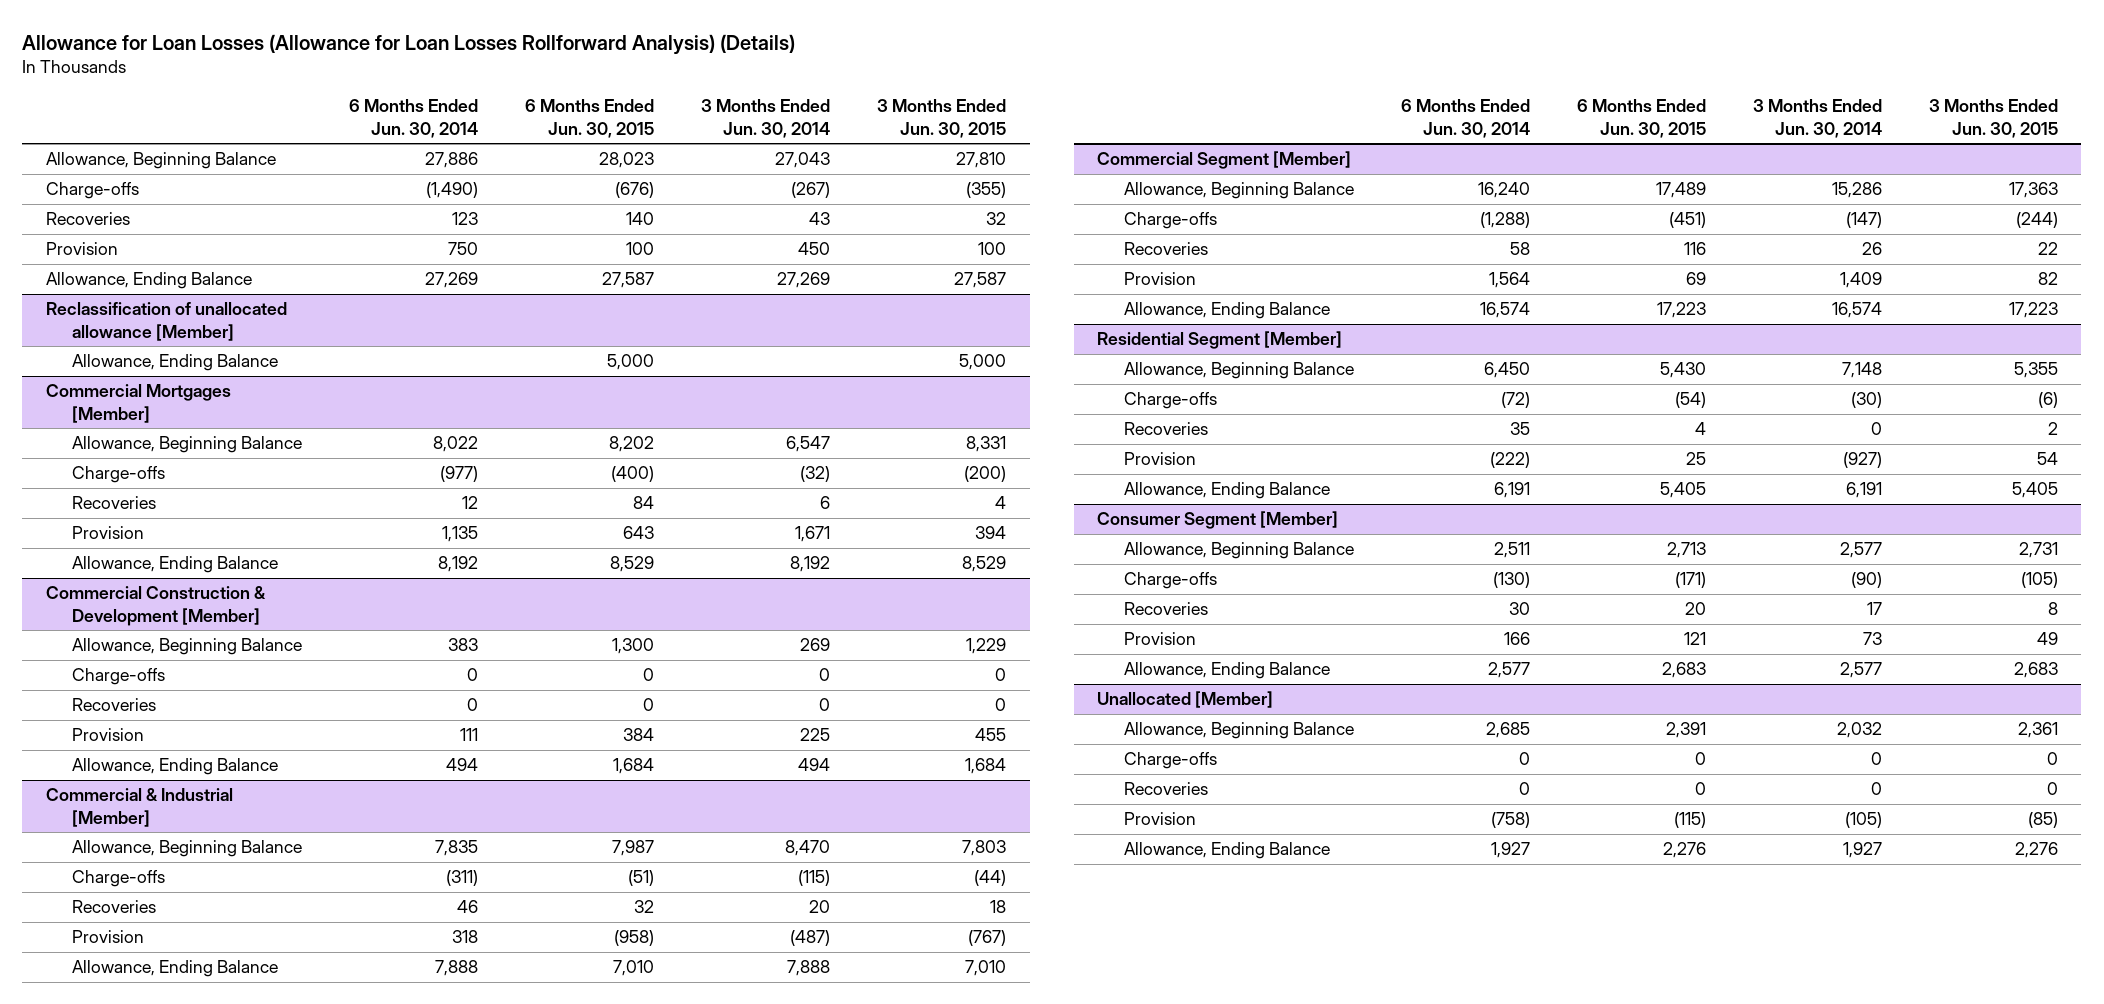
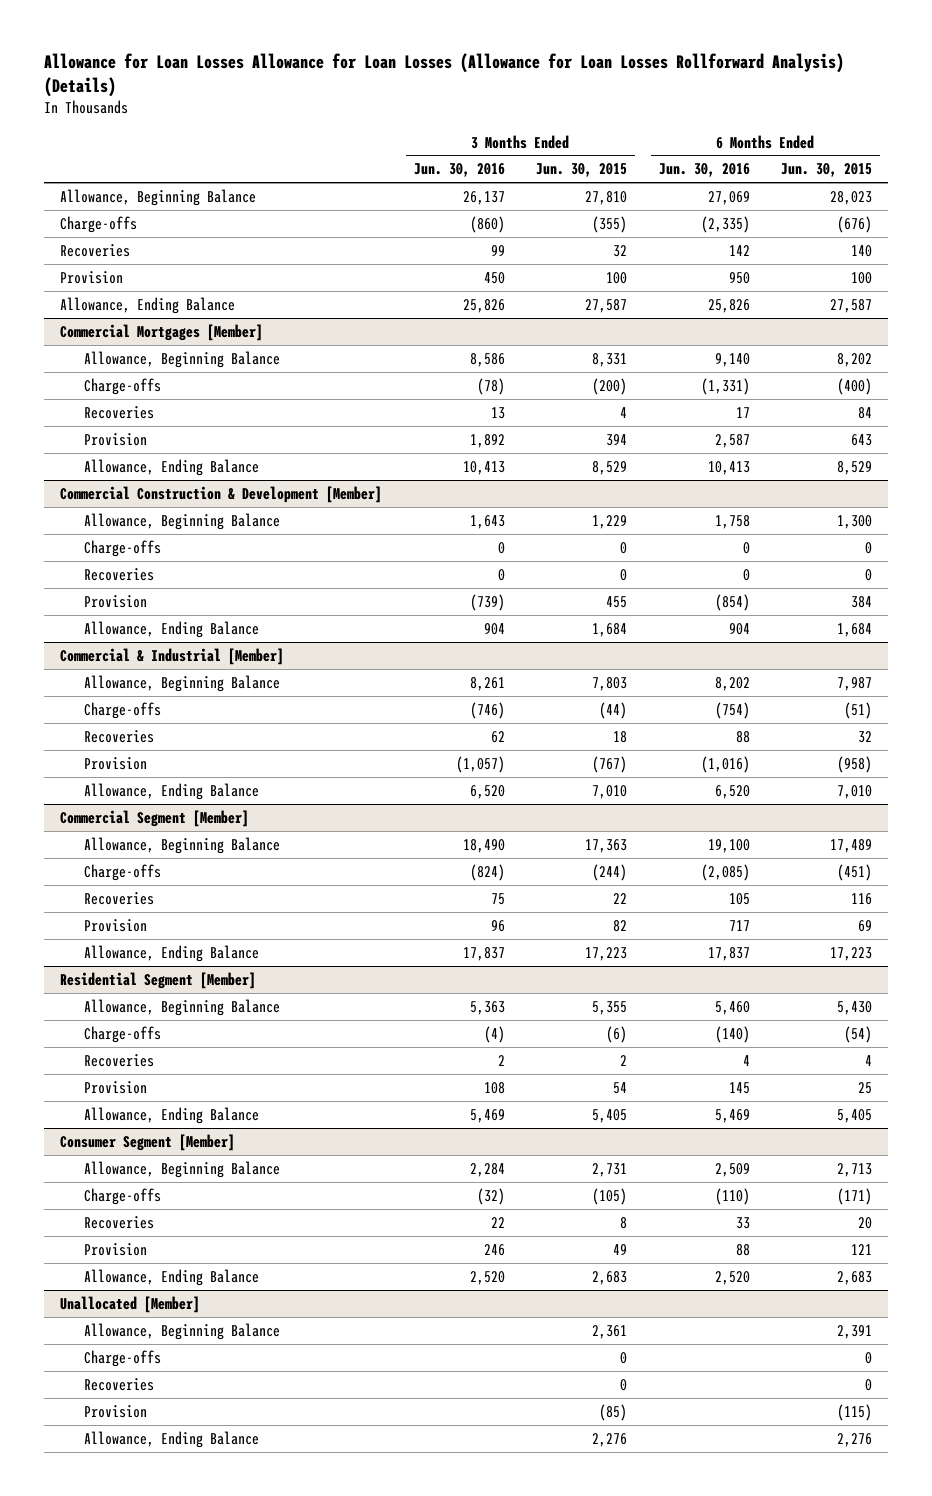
- Allowance for Loan Losses (Allowance for Loan Losses Rollforward Analysis) (Details)
+ Allowance for Loan Losses Allowance for Loan Losses (Allowance for Loan Losses Rollforward Analysis) (Details)
- | 6 Months Ended Jun. 30, 2014 | 6 Months Ended Jun. 30, 2015 | 3 Months Ended Jun. 30, 2014 | 3 Months Ended Jun. 30, 2015
+ | 3 Months Ended Jun. 30, 2016 | 3 Months Ended Jun. 30, 2015 | 6 Months Ended Jun. 30, 2016 | 6 Months Ended Jun. 30, 2015
- Reclassification of unallocated allowance [Member]
- Allowance, Ending Balance | | 5,000 | | 5,000

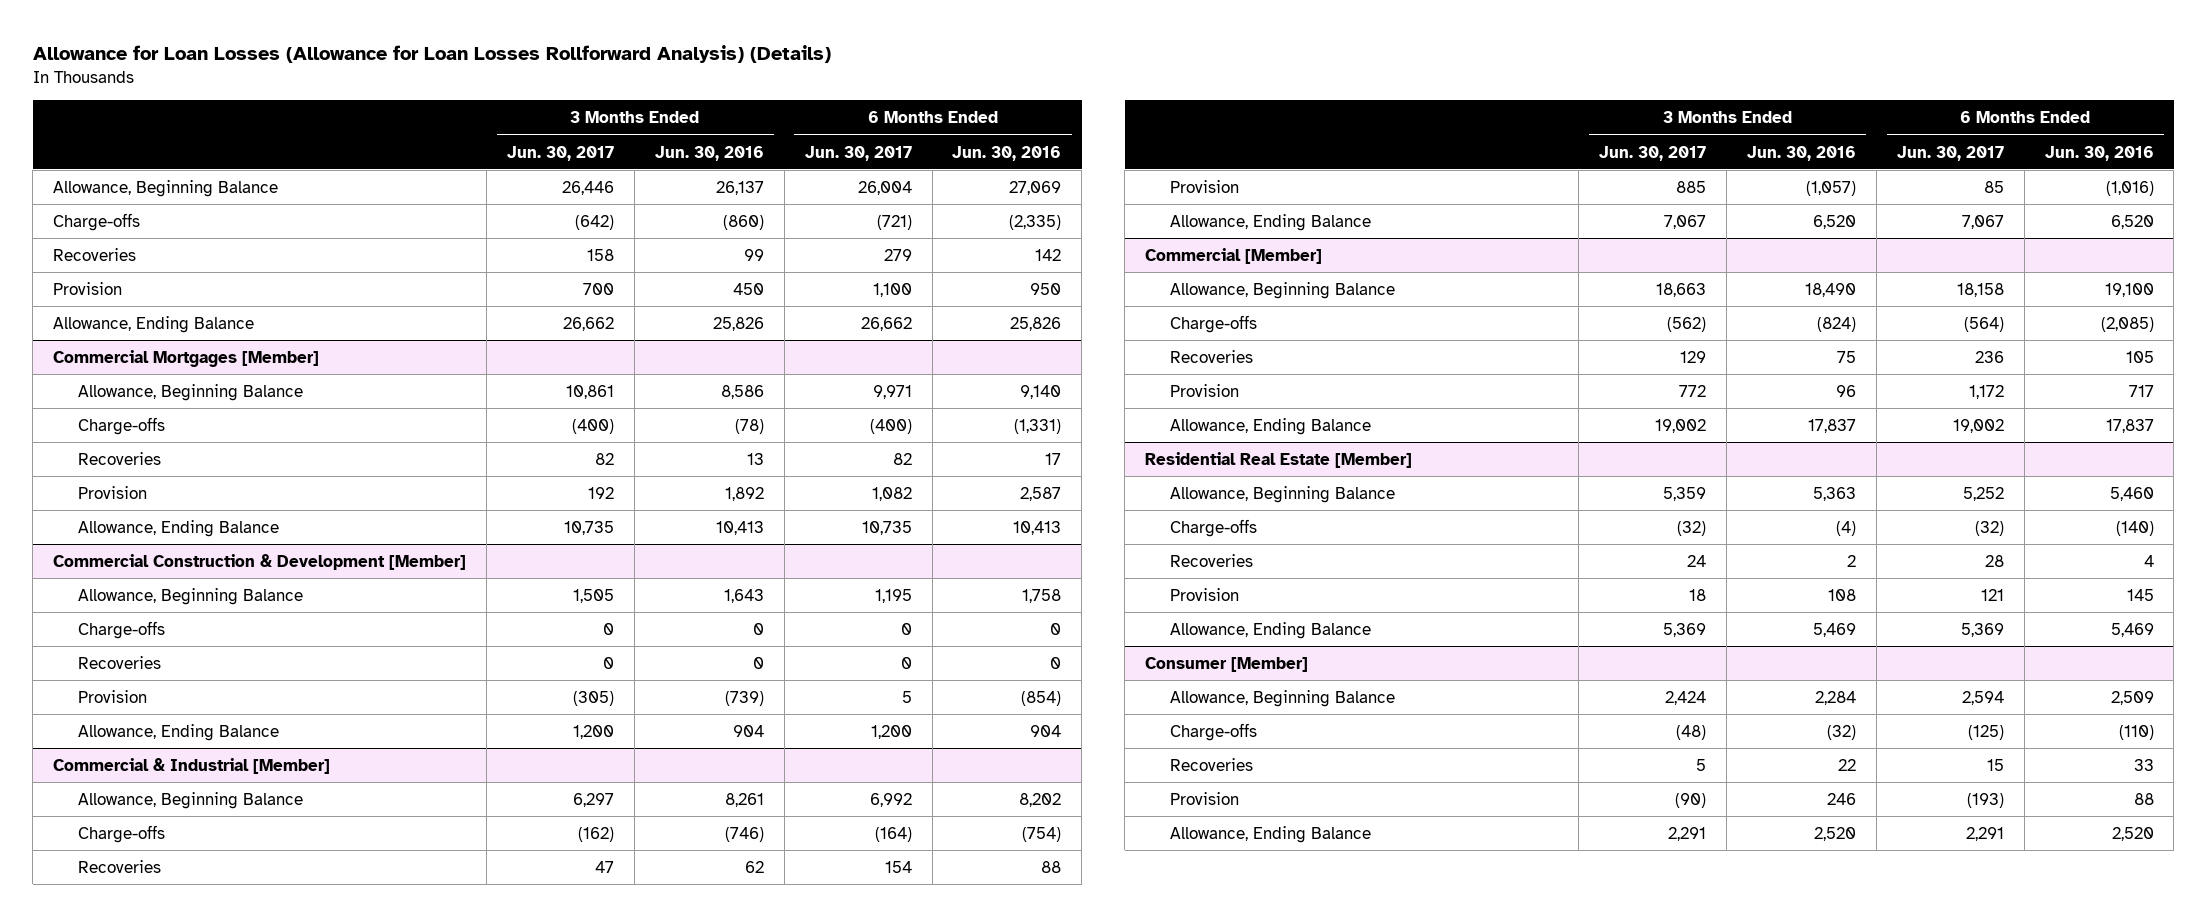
- Allowance for Loan Losses Allowance for Loan Losses (Allowance for Loan Losses Rollforward Analysis) (Details)
+ Allowance for Loan Losses (Allowance for Loan Losses Rollforward Analysis) (Details)
- | 3 Months Ended Jun. 30, 2016 | 3 Months Ended Jun. 30, 2015 | 6 Months Ended Jun. 30, 2016 | 6 Months Ended Jun. 30, 2015
+ | 3 Months Ended Jun. 30, 2017 | 3 Months Ended Jun. 30, 2016 | 6 Months Ended Jun. 30, 2017 | 6 Months Ended Jun. 30, 2016
- Commercial Segment [Member]
+ Commercial [Member]
- Residential Segment [Member]
+ Residential Real Estate [Member]
- Consumer Segment [Member]
+ Consumer [Member]
- Unallocated [Member]
- Allowance, Beginning Balance | | 2,361 | | 2,391
- Charge-offs | | 0 | | 0
- Recoveries | | 0 | | 0
- Provision | | (85) | | (115)
- Allowance, Ending Balance | | 2,276 | | 2,276

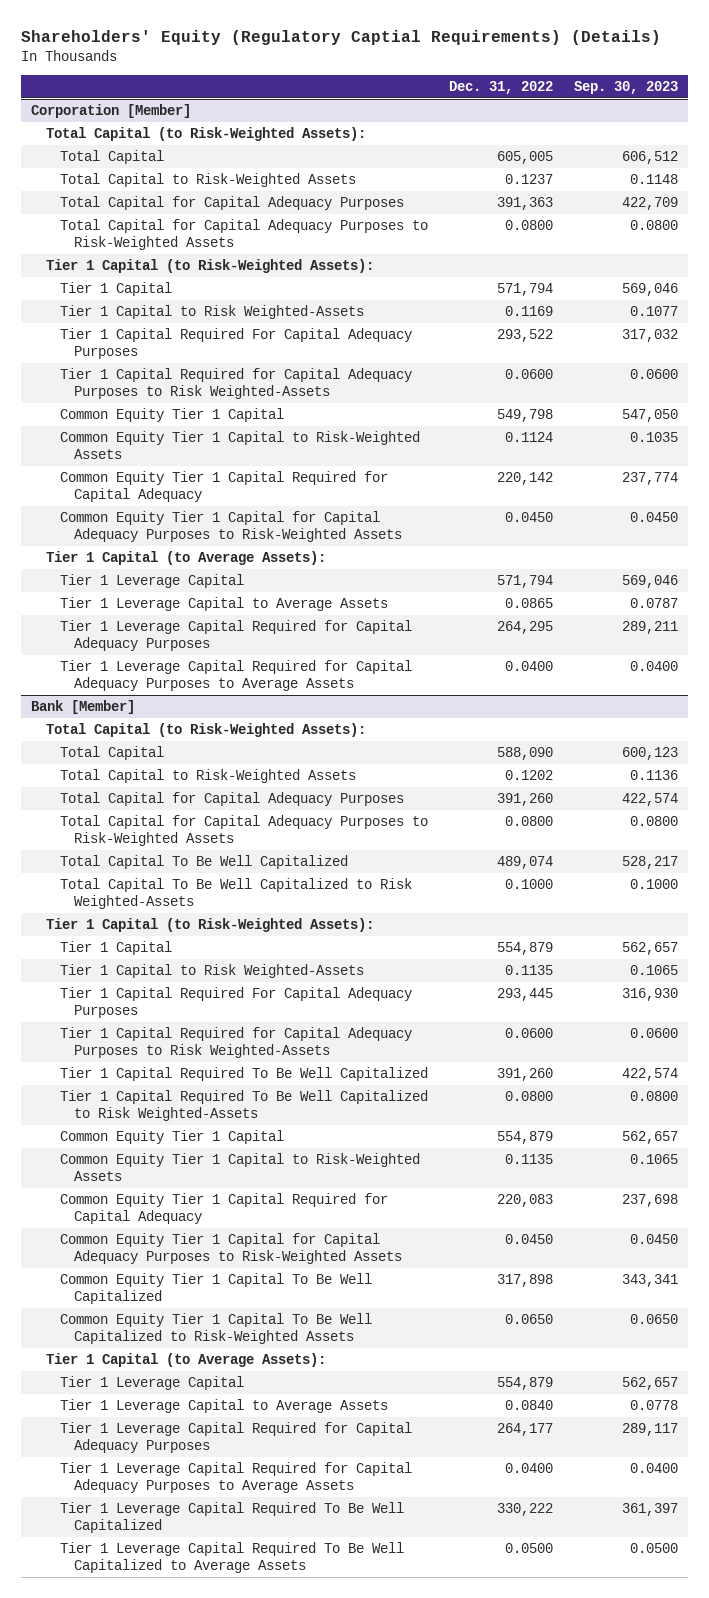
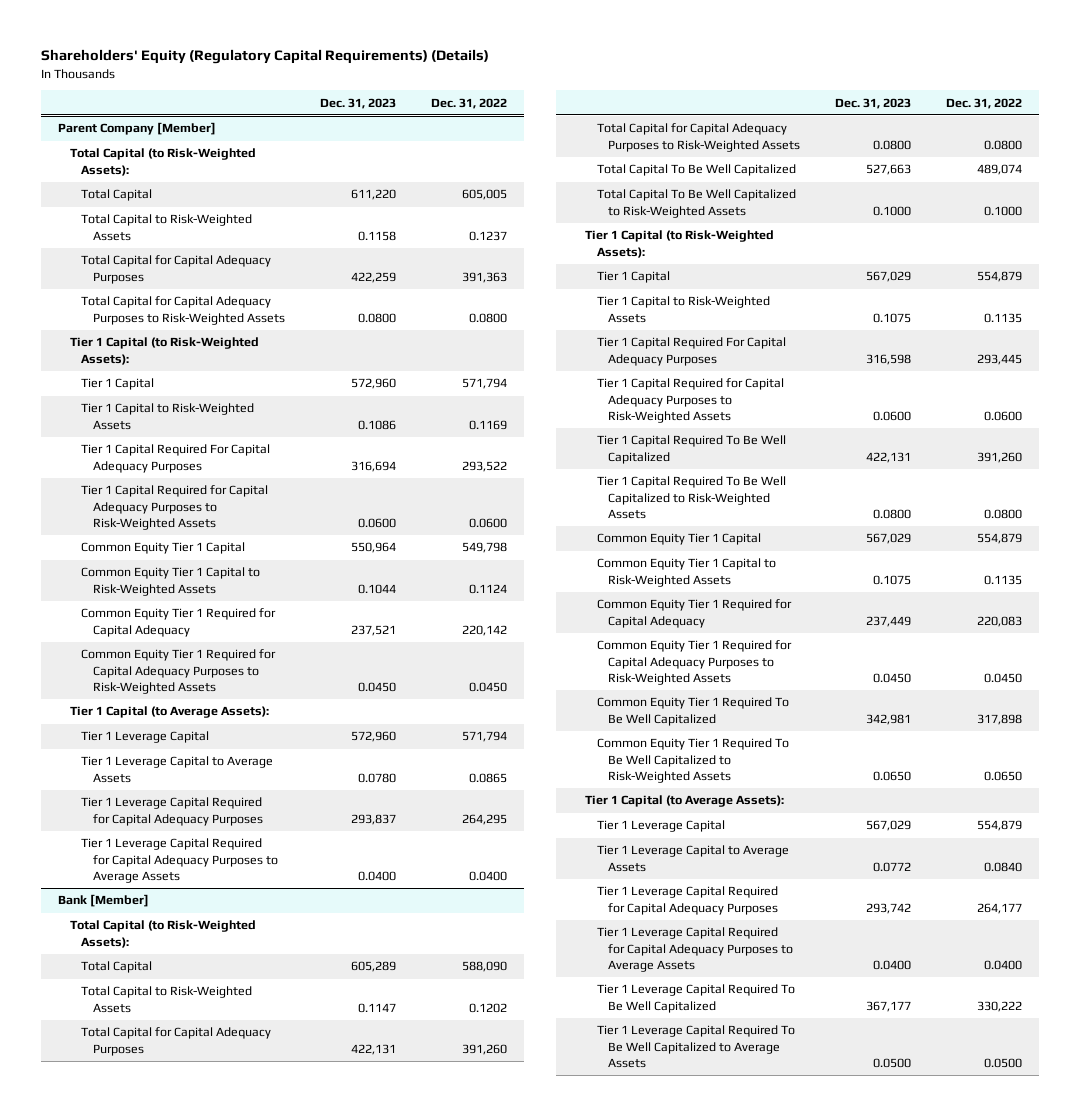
- Shareholders' Equity (Regulatory Captial Requirements) (Details)
+ Shareholders' Equity (Regulatory Capital Requirements) (Details)
- | Dec. 31, 2022 | Sep. 30, 2023
+ | Dec. 31, 2023 | Dec. 31, 2022
- Corporation [Member]
+ Parent Company [Member]
- Tier 1 Capital to Risk Weighted-Assets | 0.1169 | 0.1077
+ Tier 1 Capital to Risk-Weighted Assets | 0.1086 | 0.1169
- Tier 1 Capital Required for Capital Adequacy Purposes to Risk Weighted-Assets | 0.0600 | 0.0600
+ Tier 1 Capital Required for Capital Adequacy Purposes to Risk-Weighted Assets | 0.0600 | 0.0600
- Common Equity Tier 1 Capital Required for Capital Adequacy | 220,142 | 237,774
- Common Equity Tier 1 Capital for Capital Adequacy Purposes to Risk-Weighted Assets | 0.0450 | 0.0450
+ Common Equity Tier 1 Required for Capital Adequacy | 237,521 | 220,142
+ Common Equity Tier 1 Required for Capital Adequacy Purposes to Risk-Weighted Assets | 0.0450 | 0.0450
@ Bank [Member]
- Total Capital To Be Well Capitalized to Risk Weighted-Assets | 0.1000 | 0.1000
+ Total Capital To Be Well Capitalized to Risk-Weighted Assets | 0.1000 | 0.1000
- Tier 1 Capital to Risk Weighted-Assets | 0.1135 | 0.1065
+ Tier 1 Capital to Risk-Weighted Assets | 0.1075 | 0.1135
- Tier 1 Capital Required for Capital Adequacy Purposes to Risk Weighted-Assets | 0.0600 | 0.0600
+ Tier 1 Capital Required for Capital Adequacy Purposes to Risk-Weighted Assets | 0.0600 | 0.0600
- Tier 1 Capital Required To Be Well Capitalized to Risk Weighted-Assets | 0.0800 | 0.0800
+ Tier 1 Capital Required To Be Well Capitalized to Risk-Weighted Assets | 0.0800 | 0.0800
- Common Equity Tier 1 Capital Required for Capital Adequacy | 220,083 | 237,698
- Common Equity Tier 1 Capital for Capital Adequacy Purposes to Risk-Weighted Assets | 0.0450 | 0.0450
- Common Equity Tier 1 Capital To Be Well Capitalized | 317,898 | 343,341
- Common Equity Tier 1 Capital To Be Well Capitalized to Risk-Weighted Assets | 0.0650 | 0.0650
+ Common Equity Tier 1 Required for Capital Adequacy | 237,449 | 220,083
+ Common Equity Tier 1 Required for Capital Adequacy Purposes to Risk-Weighted Assets | 0.0450 | 0.0450
+ Common Equity Tier 1 Required To Be Well Capitalized | 342,981 | 317,898
+ Common Equity Tier 1 Required To Be Well Capitalized to Risk-Weighted Assets | 0.0650 | 0.0650

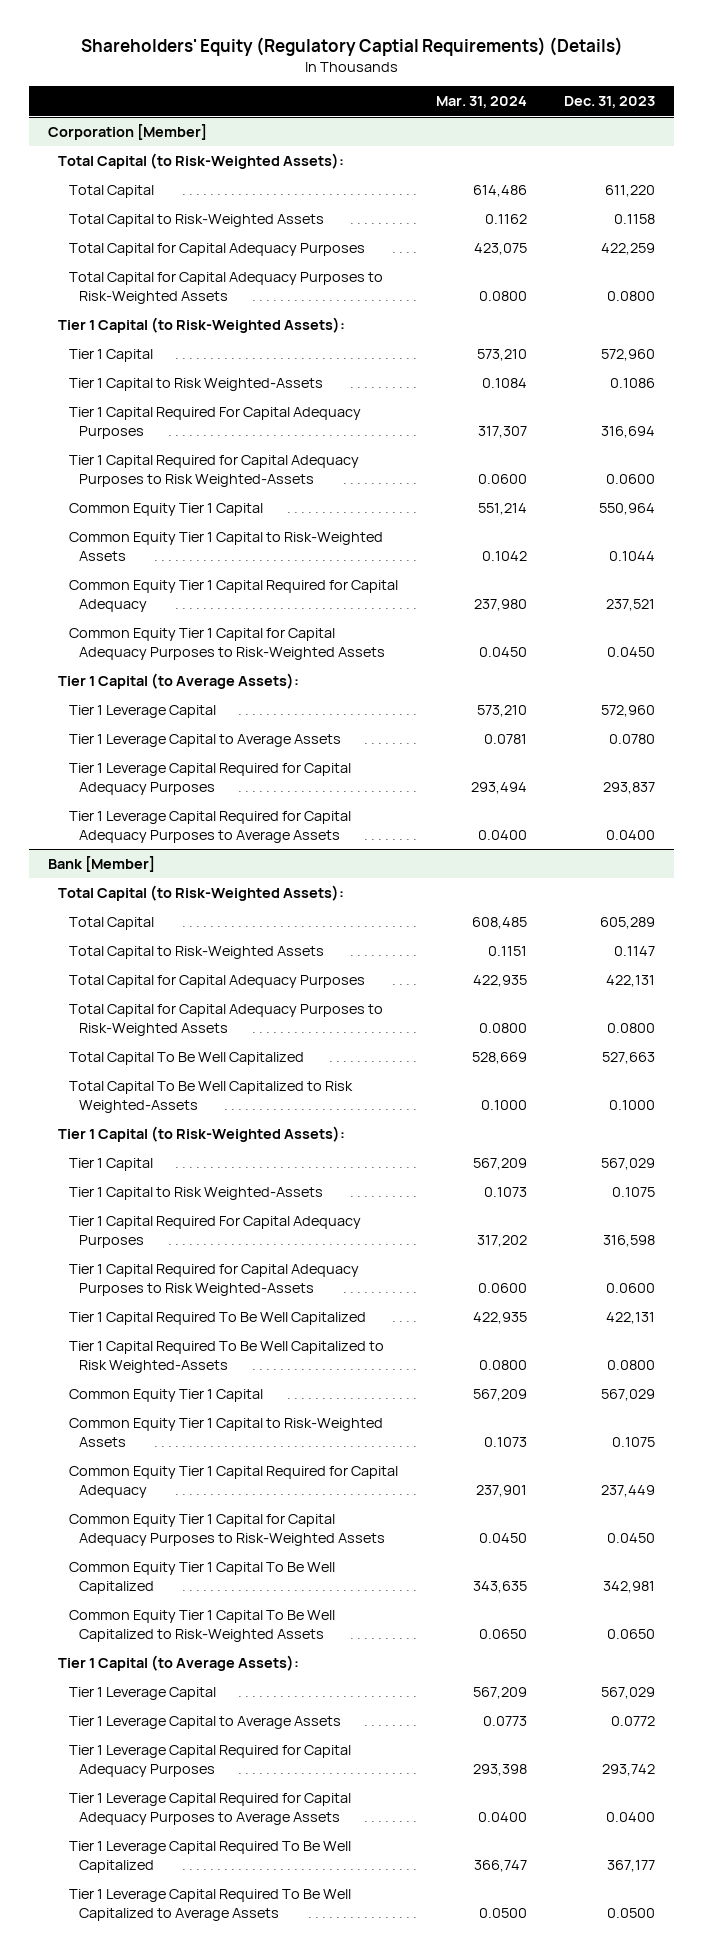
- Shareholders' Equity (Regulatory Capital Requirements) (Details)
+ Shareholders' Equity (Regulatory Captial Requirements) (Details)
- | Dec. 31, 2023 | Dec. 31, 2022
+ | Mar. 31, 2024 | Dec. 31, 2023
- Parent Company [Member]
+ Corporation [Member]
- Tier 1 Capital to Risk-Weighted Assets | 0.1086 | 0.1169
+ Tier 1 Capital to Risk Weighted-Assets | 0.1084 | 0.1086
- Tier 1 Capital Required for Capital Adequacy Purposes to Risk-Weighted Assets | 0.0600 | 0.0600
+ Tier 1 Capital Required for Capital Adequacy Purposes to Risk Weighted-Assets | 0.0600 | 0.0600
- Common Equity Tier 1 Required for Capital Adequacy | 237,521 | 220,142
- Common Equity Tier 1 Required for Capital Adequacy Purposes to Risk-Weighted Assets | 0.0450 | 0.0450
+ Common Equity Tier 1 Capital Required for Capital Adequacy | 237,980 | 237,521
+ Common Equity Tier 1 Capital for Capital Adequacy Purposes to Risk-Weighted Assets | 0.0450 | 0.0450
@ Bank [Member]
- Total Capital To Be Well Capitalized to Risk-Weighted Assets | 0.1000 | 0.1000
+ Total Capital To Be Well Capitalized to Risk Weighted-Assets | 0.1000 | 0.1000
- Tier 1 Capital to Risk-Weighted Assets | 0.1075 | 0.1135
+ Tier 1 Capital to Risk Weighted-Assets | 0.1073 | 0.1075
- Tier 1 Capital Required for Capital Adequacy Purposes to Risk-Weighted Assets | 0.0600 | 0.0600
+ Tier 1 Capital Required for Capital Adequacy Purposes to Risk Weighted-Assets | 0.0600 | 0.0600
- Tier 1 Capital Required To Be Well Capitalized to Risk-Weighted Assets | 0.0800 | 0.0800
+ Tier 1 Capital Required To Be Well Capitalized to Risk Weighted-Assets | 0.0800 | 0.0800
- Common Equity Tier 1 Required for Capital Adequacy | 237,449 | 220,083
- Common Equity Tier 1 Required for Capital Adequacy Purposes to Risk-Weighted Assets | 0.0450 | 0.0450
- Common Equity Tier 1 Required To Be Well Capitalized | 342,981 | 317,898
- Common Equity Tier 1 Required To Be Well Capitalized to Risk-Weighted Assets | 0.0650 | 0.0650
+ Common Equity Tier 1 Capital Required for Capital Adequacy | 237,901 | 237,449
+ Common Equity Tier 1 Capital for Capital Adequacy Purposes to Risk-Weighted Assets | 0.0450 | 0.0450
+ Common Equity Tier 1 Capital To Be Well Capitalized | 343,635 | 342,981
+ Common Equity Tier 1 Capital To Be Well Capitalized to Risk-Weighted Assets | 0.0650 | 0.0650

